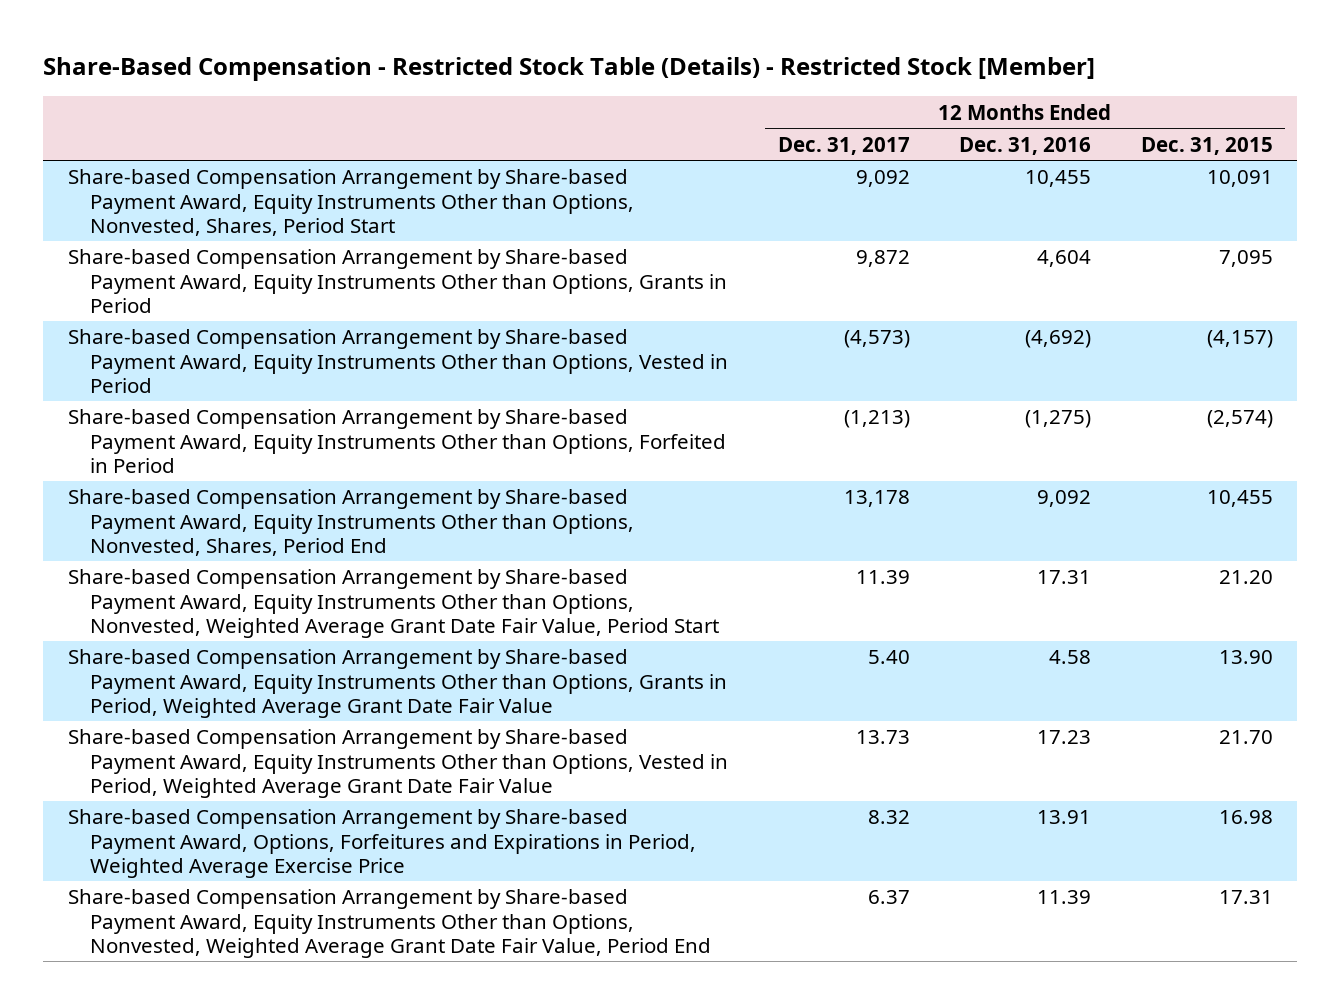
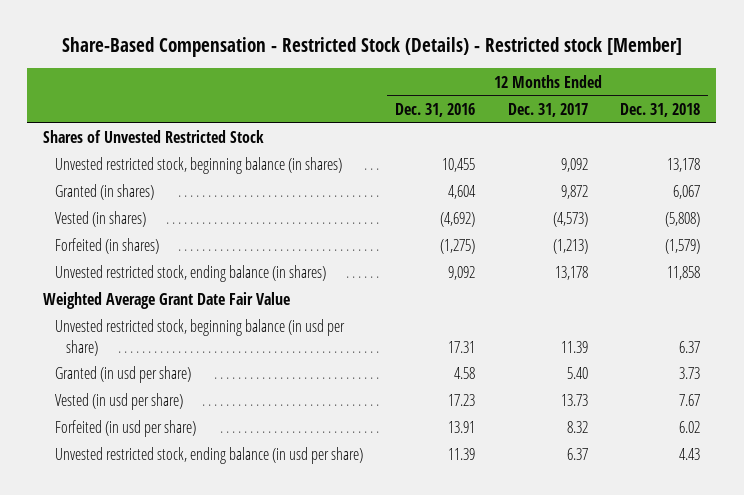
- Share-Based Compensation - Restricted Stock Table (Details) - Restricted Stock [Member]
+ Share-Based Compensation - Restricted Stock (Details) - Restricted stock [Member]
- | 12 Months Ended Dec. 31, 2017 | 12 Months Ended Dec. 31, 2016 | 12 Months Ended Dec. 31, 2015
+ | 12 Months Ended Dec. 31, 2016 | 12 Months Ended Dec. 31, 2017 | 12 Months Ended Dec. 31, 2018
- Share-based Compensation Arrangement by Share-based Payment Award, Equity Instruments Other than Options, Nonvested, Shares, Period Start | 9,092 | 10,455 | 10,091
- Share-based Compensation Arrangement by Share-based Payment Award, Equity Instruments Other than Options, Grants in Period | 9,872 | 4,604 | 7,095
- Share-based Compensation Arrangement by Share-based Payment Award, Equity Instruments Other than Options, Vested in Period | (4,573) | (4,692) | (4,157)
- Share-based Compensation Arrangement by Share-based Payment Award, Equity Instruments Other than Options, Forfeited in Period | (1,213) | (1,275) | (2,574)
- Share-based Compensation Arrangement by Share-based Payment Award, Equity Instruments Other than Options, Nonvested, Shares, Period End | 13,178 | 9,092 | 10,455
- Share-based Compensation Arrangement by Share-based Payment Award, Equity Instruments Other than Options, Nonvested, Weighted Average Grant Date Fair Value, Period Start | 11.39 | 17.31 | 21.20
- Share-based Compensation Arrangement by Share-based Payment Award, Equity Instruments Other than Options, Grants in Period, Weighted Average Grant Date Fair Value | 5.40 | 4.58 | 13.90
- Share-based Compensation Arrangement by Share-based Payment Award, Equity Instruments Other than Options, Vested in Period, Weighted Average Grant Date Fair Value | 13.73 | 17.23 | 21.70
- Share-based Compensation Arrangement by Share-based Payment Award, Options, Forfeitures and Expirations in Period, Weighted Average Exercise Price | 8.32 | 13.91 | 16.98
- Share-based Compensation Arrangement by Share-based Payment Award, Equity Instruments Other than Options, Nonvested, Weighted Average Grant Date Fair Value, Period End | 6.37 | 11.39 | 17.31
+ Shares of Unvested Restricted Stock
+ Unvested restricted stock, beginning balance (in shares) | 10,455 | 9,092 | 13,178
+ Granted (in shares) | 4,604 | 9,872 | 6,067
+ Vested (in shares) | (4,692) | (4,573) | (5,808)
+ Forfeited (in shares) | (1,275) | (1,213) | (1,579)
+ Unvested restricted stock, ending balance (in shares) | 9,092 | 13,178 | 11,858
+ Weighted Average Grant Date Fair Value
+ Unvested restricted stock, beginning balance (in usd per share) | 17.31 | 11.39 | 6.37
+ Granted (in usd per share) | 4.58 | 5.40 | 3.73
+ Vested (in usd per share) | 17.23 | 13.73 | 7.67
+ Forfeited (in usd per share) | 13.91 | 8.32 | 6.02
+ Unvested restricted stock, ending balance (in usd per share) | 11.39 | 6.37 | 4.43

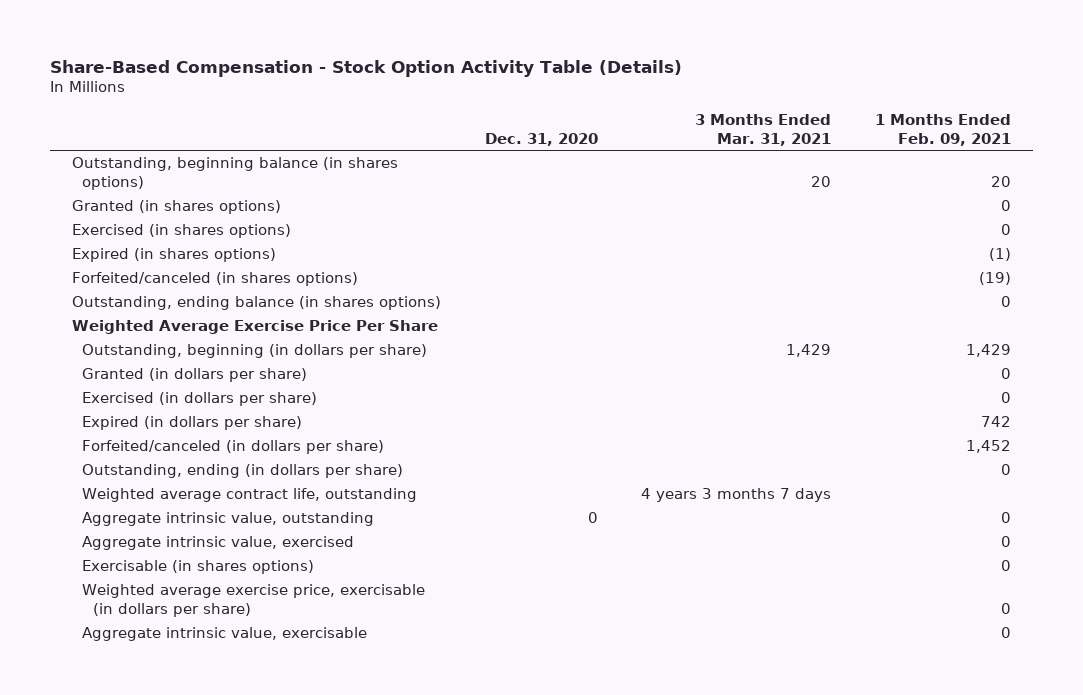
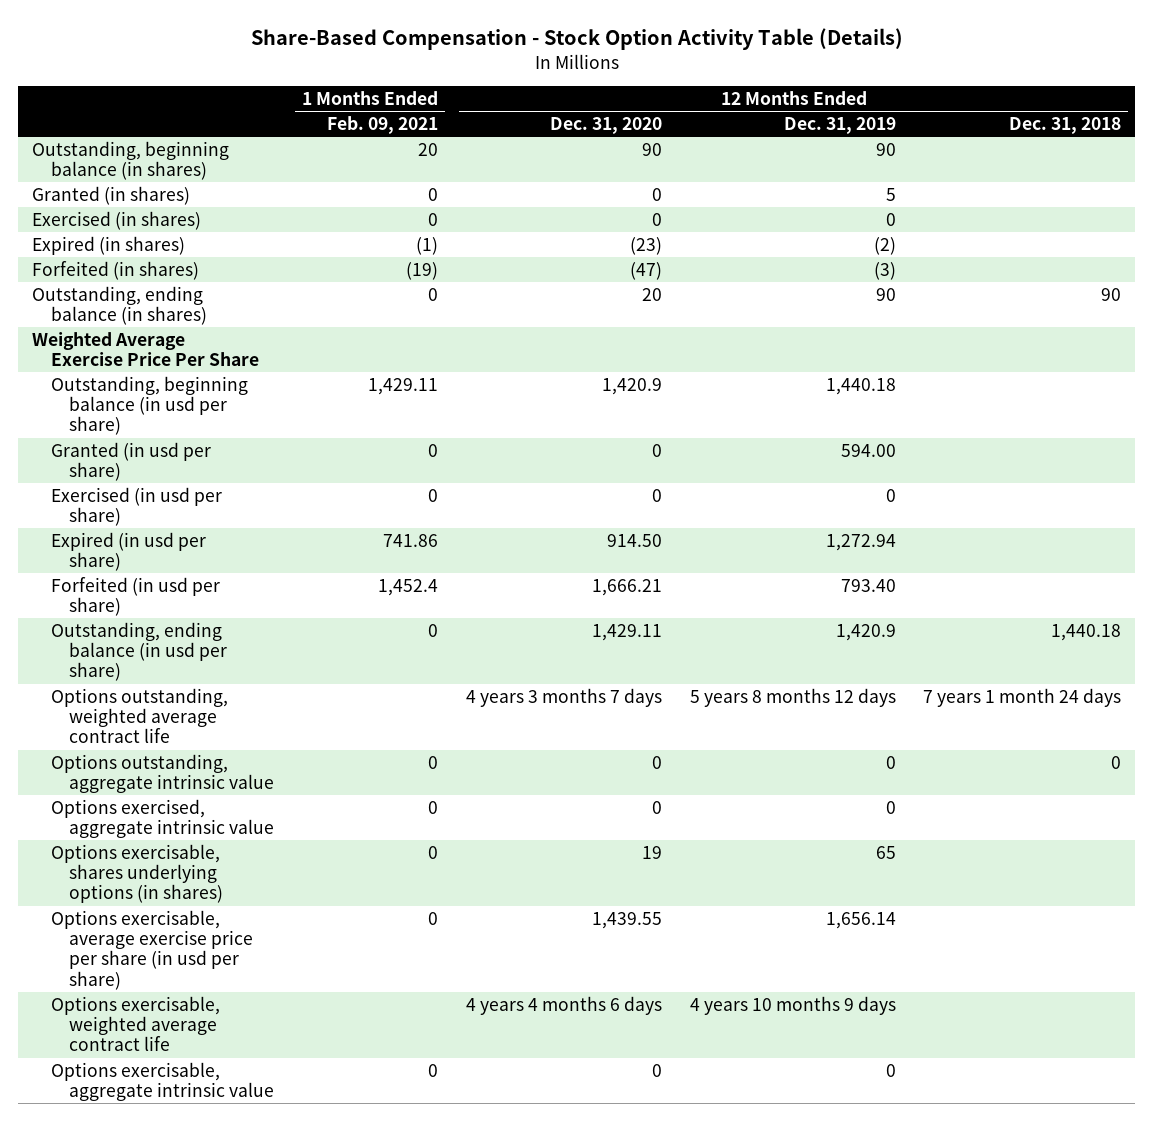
- | Dec. 31, 2020 | 3 Months Ended Mar. 31, 2021 | 1 Months Ended Feb. 09, 2021
+ | 1 Months Ended Feb. 09, 2021 | 12 Months Ended Dec. 31, 2020 | 12 Months Ended Dec. 31, 2019 | 12 Months Ended Dec. 31, 2018
- Outstanding, beginning balance (in shares options) | | 20 | 20
- Granted (in shares options) | | | 0
- Exercised (in shares options) | | | 0
- Expired (in shares options) | | | (1)
- Forfeited/canceled (in shares options) | | | (19)
- Outstanding, ending balance (in shares options) | | | 0
+ Outstanding, beginning balance (in shares) | 20 | 90 | 90 |
+ Granted (in shares) | 0 | 0 | 5 |
+ Exercised (in shares) | 0 | 0 | 0 |
+ Expired (in shares) | (1) | (23) | (2) |
+ Forfeited (in shares) | (19) | (47) | (3) |
+ Outstanding, ending balance (in shares) | 0 | 20 | 90 | 90
- Outstanding, beginning (in dollars per share) | | 1,429 | 1,429
- Granted (in dollars per share) | | | 0
- Exercised (in dollars per share) | | | 0
- Expired (in dollars per share) | | | 742
- Forfeited/canceled (in dollars per share) | | | 1,452
- Outstanding, ending (in dollars per share) | | | 0
- Weighted average contract life, outstanding | | 4 years 3 months 7 days |
- Aggregate intrinsic value, outstanding | 0 | | 0
- Aggregate intrinsic value, exercised | | | 0
- Exercisable (in shares options) | | | 0
- Weighted average exercise price, exercisable (in dollars per share) | | | 0
- Aggregate intrinsic value, exercisable | | | 0
+ Outstanding, beginning balance (in usd per share) | 1,429.11 | 1,420.9 | 1,440.18 |
+ Granted (in usd per share) | 0 | 0 | 594.00 |
+ Exercised (in usd per share) | 0 | 0 | 0 |
+ Expired (in usd per share) | 741.86 | 914.50 | 1,272.94 |
+ Forfeited (in usd per share) | 1,452.4 | 1,666.21 | 793.40 |
+ Outstanding, ending balance (in usd per share) | 0 | 1,429.11 | 1,420.9 | 1,440.18
+ Options outstanding, weighted average contract life | | 4 years 3 months 7 days | 5 years 8 months 12 days | 7 years 1 month 24 days
+ Options outstanding, aggregate intrinsic value | 0 | 0 | 0 | 0
+ Options exercised, aggregate intrinsic value | 0 | 0 | 0 |
+ Options exercisable, shares underlying options (in shares) | 0 | 19 | 65 |
+ Options exercisable, average exercise price per share (in usd per share) | 0 | 1,439.55 | 1,656.14 |
+ Options exercisable, weighted average contract life | | 4 years 4 months 6 days | 4 years 10 months 9 days |
+ Options exercisable, aggregate intrinsic value | 0 | 0 | 0 |

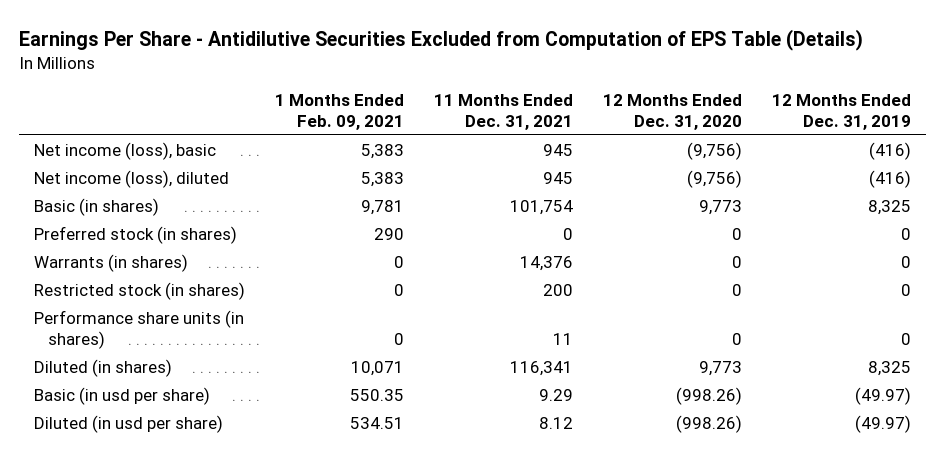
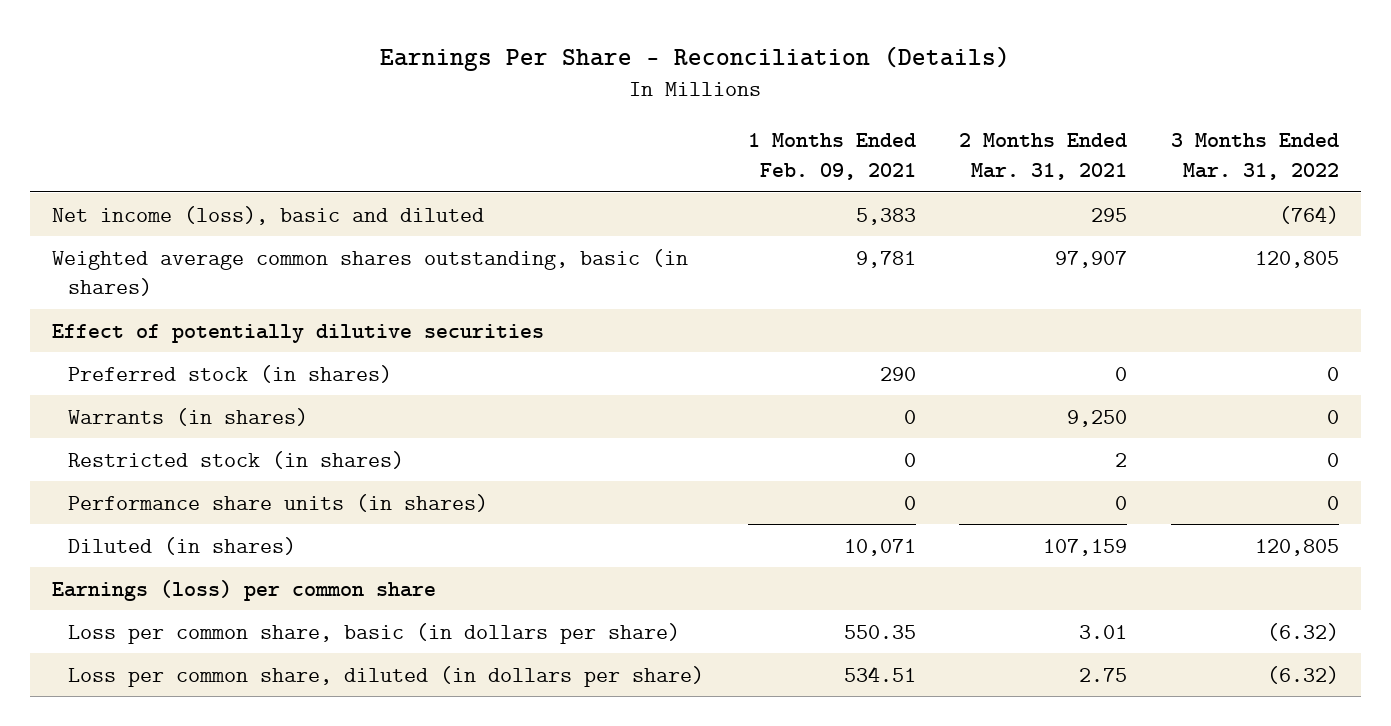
- Earnings Per Share - Antidilutive Securities Excluded from Computation of EPS Table (Details)
+ Earnings Per Share - Reconciliation (Details)
- | 1 Months Ended Feb. 09, 2021 | 11 Months Ended Dec. 31, 2021 | 12 Months Ended Dec. 31, 2020 | 12 Months Ended Dec. 31, 2019
+ | 1 Months Ended Feb. 09, 2021 | 2 Months Ended Mar. 31, 2021 | 3 Months Ended Mar. 31, 2022
- Net income (loss), basic | 5,383 | 945 | (9,756) | (416)
- Net income (loss), diluted | 5,383 | 945 | (9,756) | (416)
- Basic (in shares) | 9,781 | 101,754 | 9,773 | 8,325
+ Net income (loss), basic and diluted | 5,383 | 295 | (764)
+ Weighted average common shares outstanding, basic (in shares) | 9,781 | 97,907 | 120,805
+ Effect of potentially dilutive securities
- Basic (in usd per share) | 550.35 | 9.29 | (998.26) | (49.97)
- Diluted (in usd per share) | 534.51 | 8.12 | (998.26) | (49.97)
+ Earnings (loss) per common share
+ Loss per common share, basic (in dollars per share) | 550.35 | 3.01 | (6.32)
+ Loss per common share, diluted (in dollars per share) | 534.51 | 2.75 | (6.32)

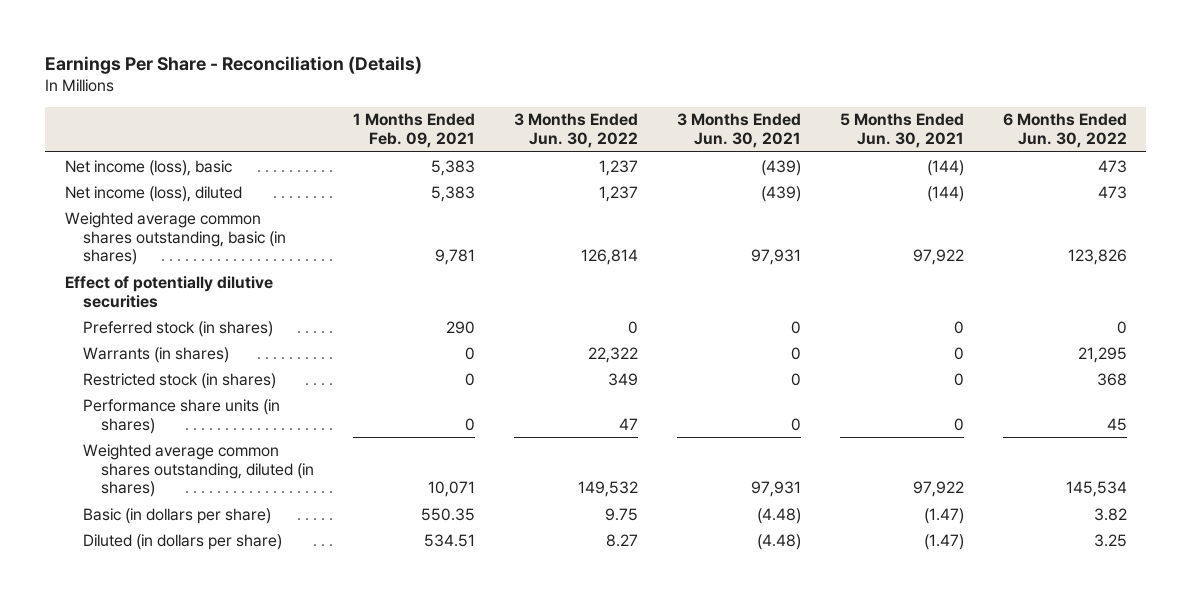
- | 1 Months Ended Feb. 09, 2021 | 2 Months Ended Mar. 31, 2021 | 3 Months Ended Mar. 31, 2022
+ | 1 Months Ended Feb. 09, 2021 | 3 Months Ended Jun. 30, 2022 | 3 Months Ended Jun. 30, 2021 | 5 Months Ended Jun. 30, 2021 | 6 Months Ended Jun. 30, 2022
- Net income (loss), basic and diluted | 5,383 | 295 | (764)
+ Net income (loss), basic | 5,383 | 1,237 | (439) | (144) | 473
+ Net income (loss), diluted | 5,383 | 1,237 | (439) | (144) | 473
- Diluted (in shares) | 10,071 | 107,159 | 120,805
- Earnings (loss) per common share
- Loss per common share, basic (in dollars per share) | 550.35 | 3.01 | (6.32)
- Loss per common share, diluted (in dollars per share) | 534.51 | 2.75 | (6.32)
+ Weighted average common shares outstanding, diluted (in shares) | 10,071 | 149,532 | 97,931 | 97,922 | 145,534
+ Basic (in dollars per share) | 550.35 | 9.75 | (4.48) | (1.47) | 3.82
+ Diluted (in dollars per share) | 534.51 | 8.27 | (4.48) | (1.47) | 3.25

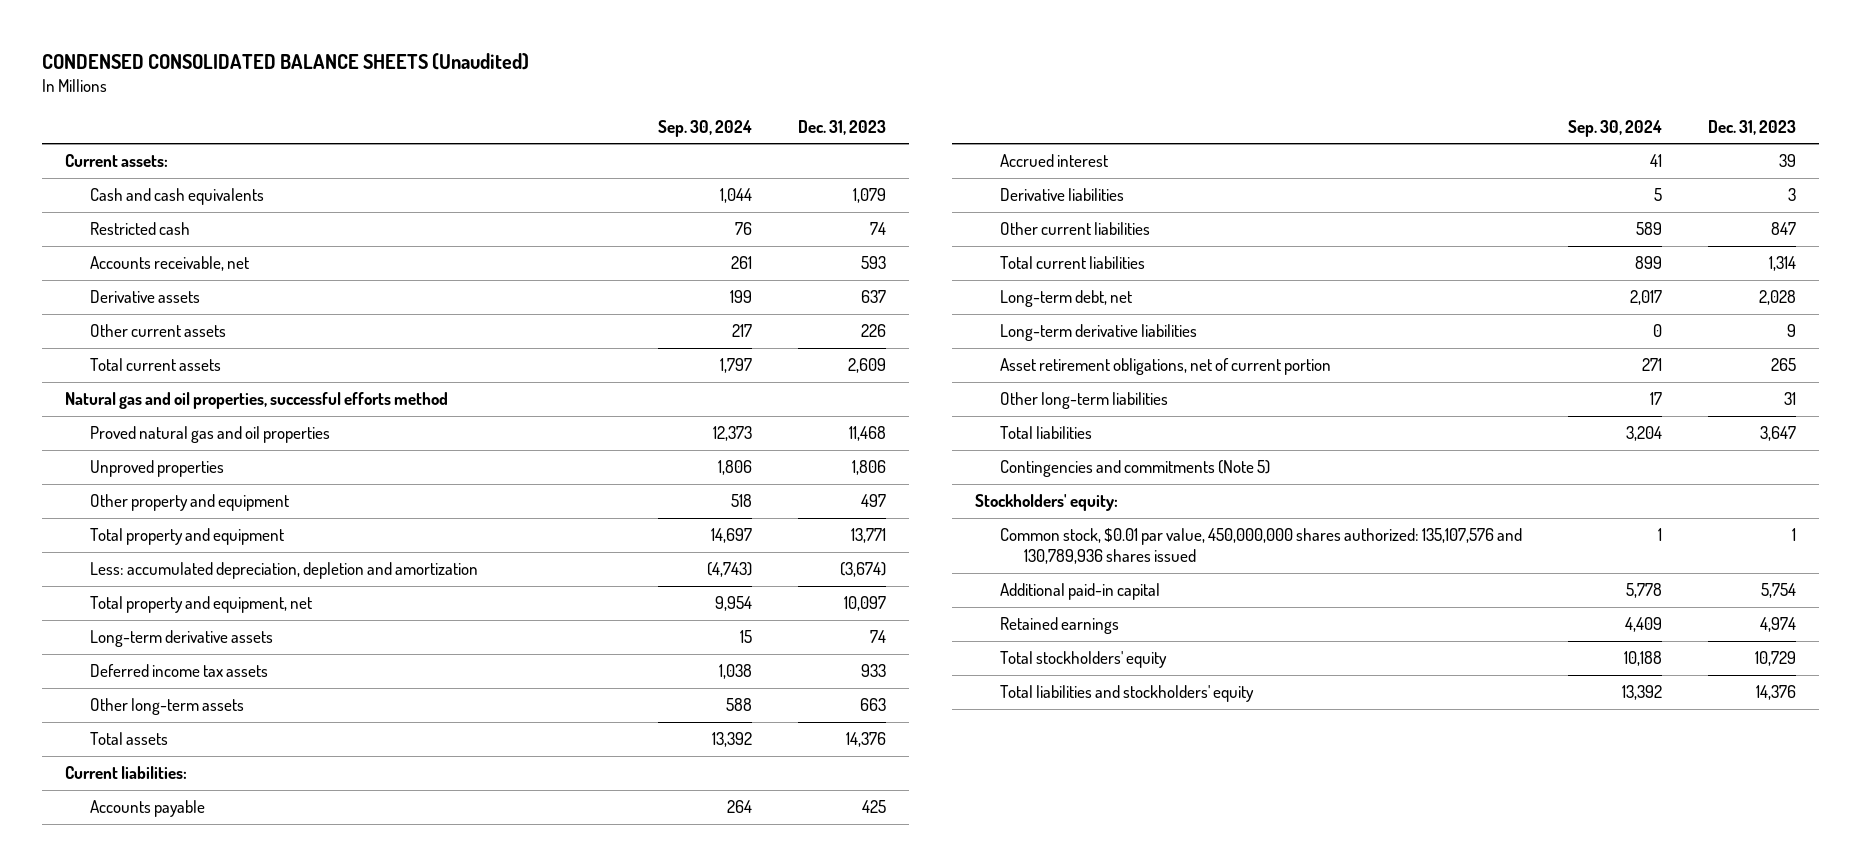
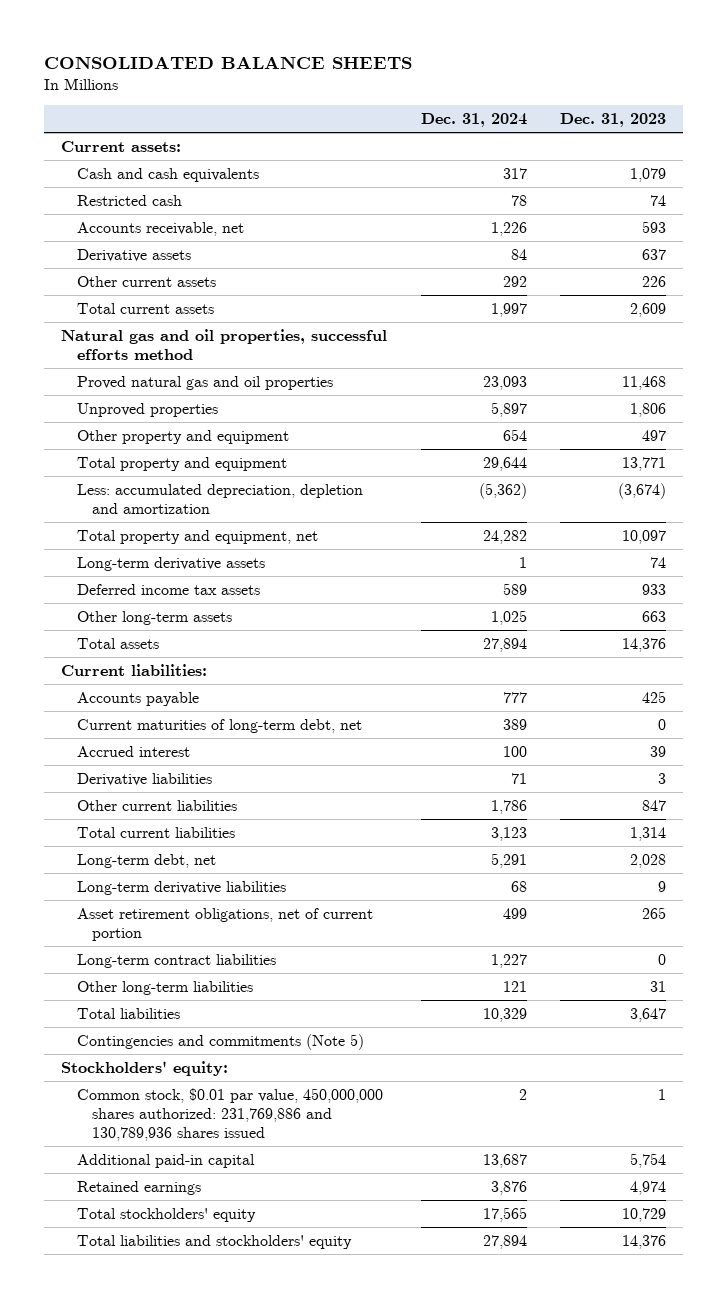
- CONDENSED CONSOLIDATED BALANCE SHEETS (Unaudited)
+ CONSOLIDATED BALANCE SHEETS
- | Sep. 30, 2024 | Dec. 31, 2023
+ | Dec. 31, 2024 | Dec. 31, 2023
+ Current maturities of long-term debt, net | 389 | 0
+ Long-term contract liabilities | 1,227 | 0
- Common stock, $0.01 par value, 450,000,000 shares authorized: 135,107,576 and 130,789,936 shares issued | 1 | 1
+ Common stock, $0.01 par value, 450,000,000 shares authorized: 231,769,886 and 130,789,936 shares issued | 2 | 1

